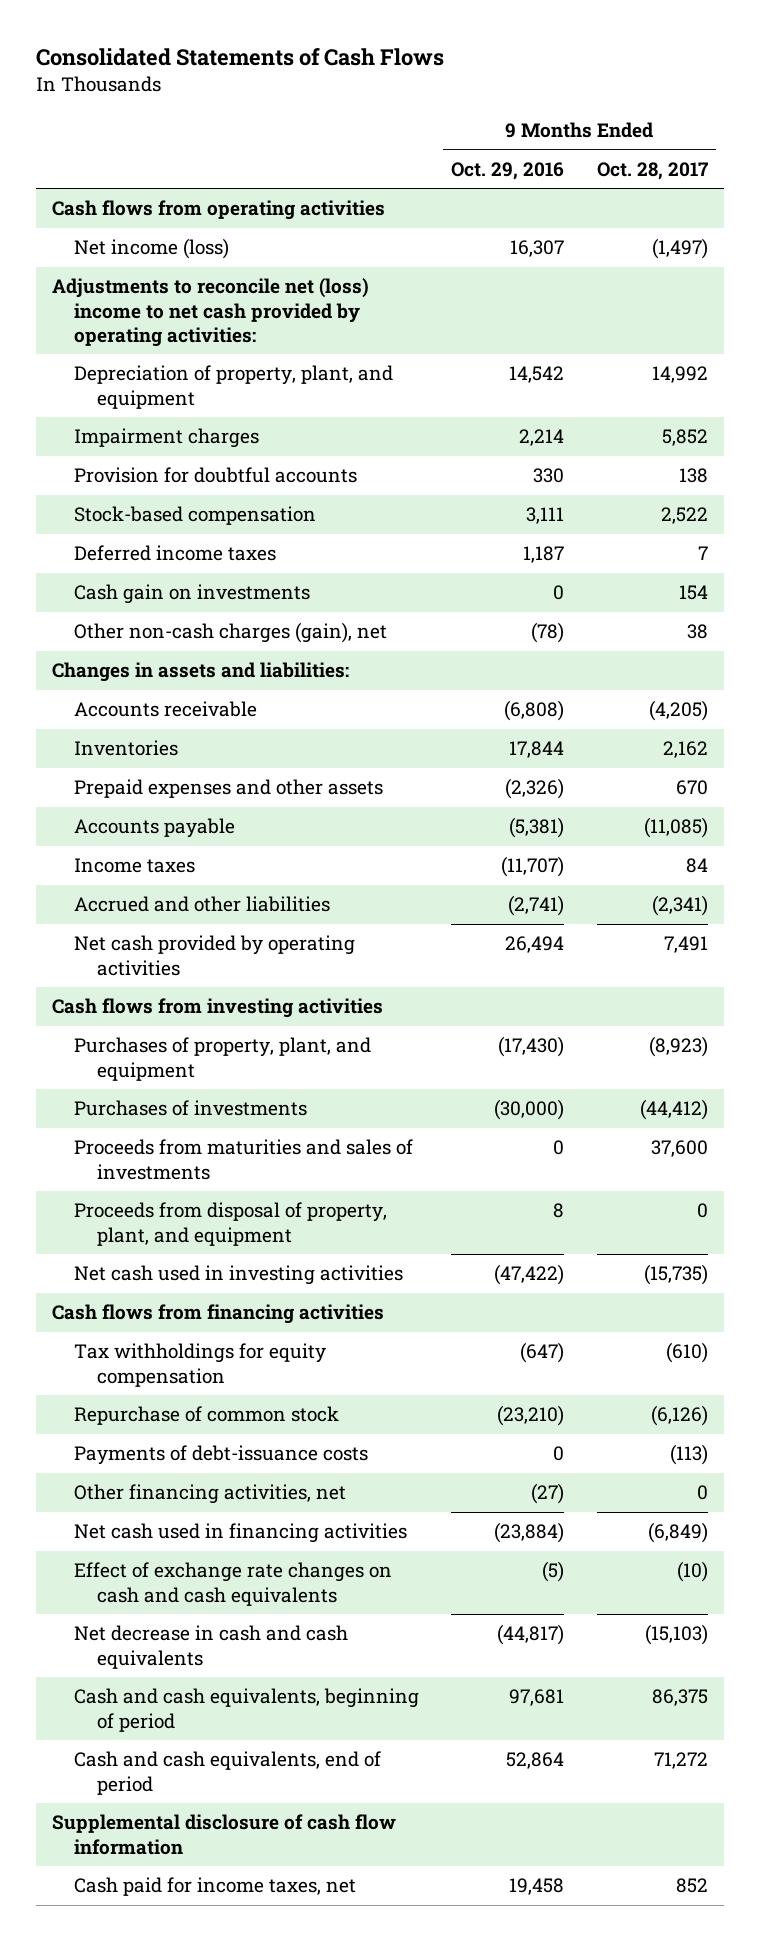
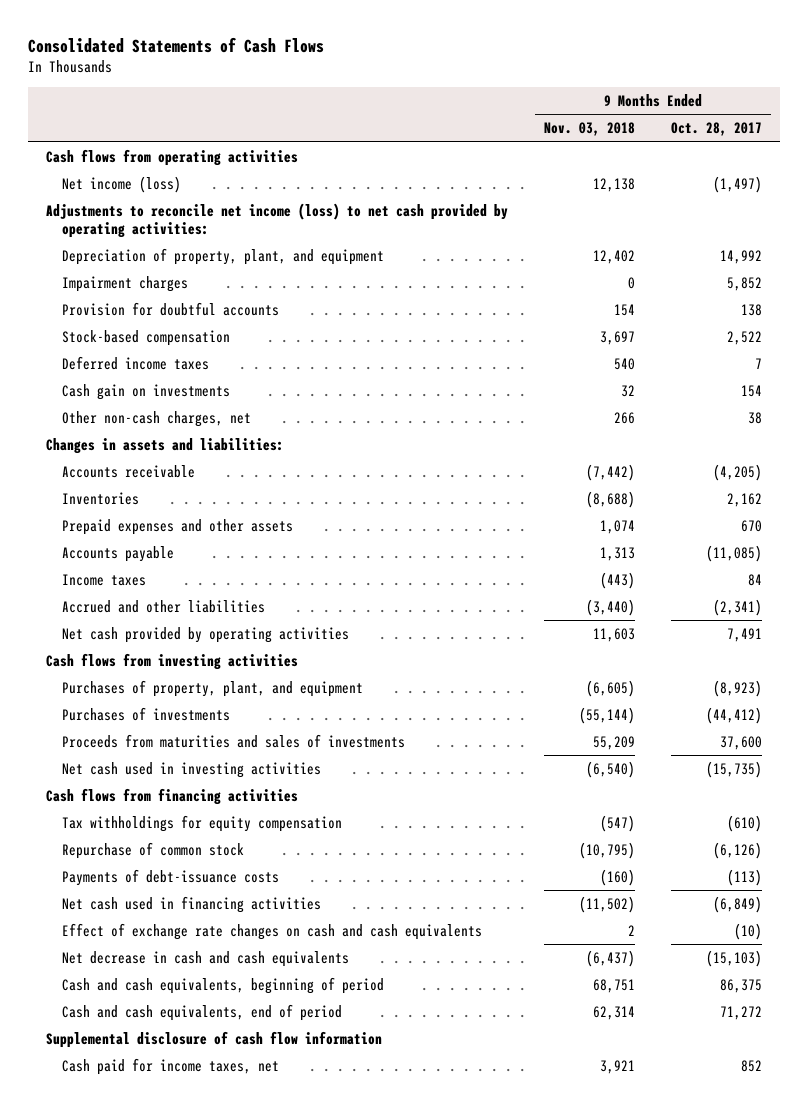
- | 9 Months Ended Oct. 29, 2016 | 9 Months Ended Oct. 28, 2017
+ | 9 Months Ended Nov. 03, 2018 | 9 Months Ended Oct. 28, 2017
- Adjustments to reconcile net (loss) income to net cash provided by operating activities:
+ Adjustments to reconcile net income (loss) to net cash provided by operating activities:
- Other non-cash charges (gain), net | (78) | 38
+ Other non-cash charges, net | 266 | 38
- Proceeds from disposal of property, plant, and equipment | 8 | 0
- Other financing activities, net | (27) | 0

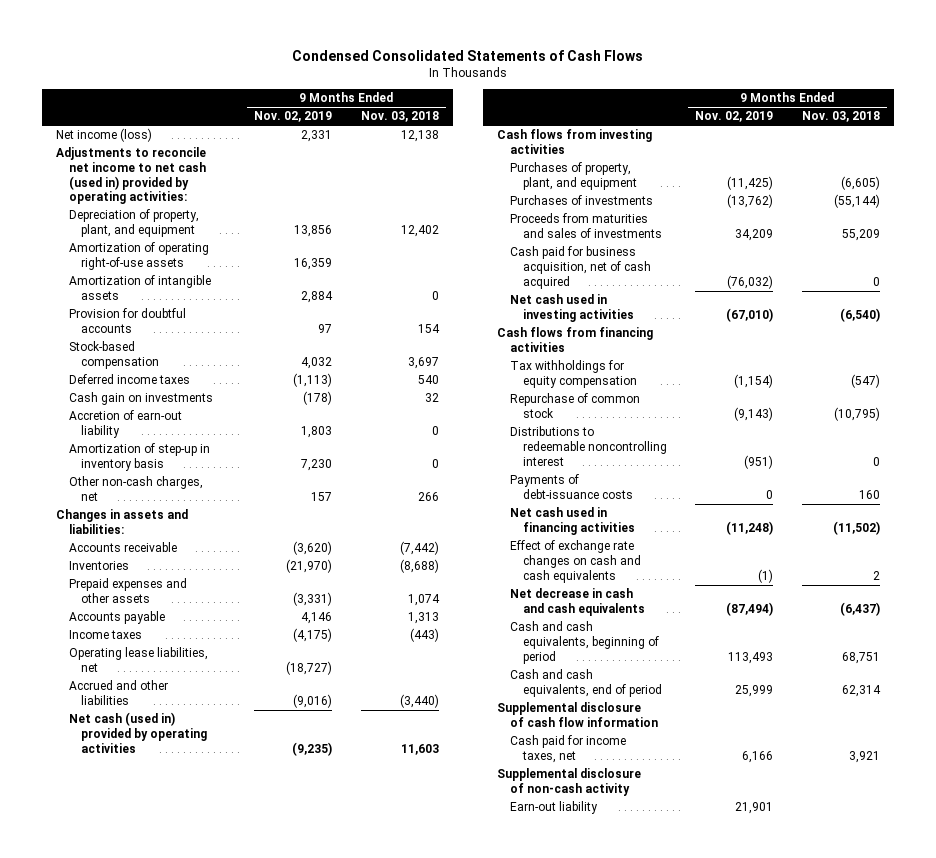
- Consolidated Statements of Cash Flows
+ Condensed Consolidated Statements of Cash Flows
- | 9 Months Ended Nov. 03, 2018 | 9 Months Ended Oct. 28, 2017
+ | 9 Months Ended Nov. 02, 2019 | 9 Months Ended Nov. 03, 2018
- Cash flows from operating activities
- Adjustments to reconcile net income (loss) to net cash provided by operating activities:
+ Adjustments to reconcile net income to net cash (used in) provided by operating activities:
- Impairment charges | 0 | 5,852
+ Amortization of operating right-of-use assets | 16,359 |
+ Amortization of intangible assets | 2,884 | 0
+ Accretion of earn-out liability | 1,803 | 0
+ Amortization of step-up in inventory basis | 7,230 | 0
+ Operating lease liabilities, net | (18,727) |
- Net cash provided by operating activities | 11,603 | 7,491
+ Net cash (used in) provided by operating activities | (9,235) | 11,603
+ Cash paid for business acquisition, net of cash acquired | (76,032) | 0
- Payments of debt-issuance costs | (160) | (113)
+ Distributions to redeemable noncontrolling interest | (951) | 0
+ Payments of debt-issuance costs | 0 | 160
+ Supplemental disclosure of non-cash activity
+ Earn-out liability | 21,901 |

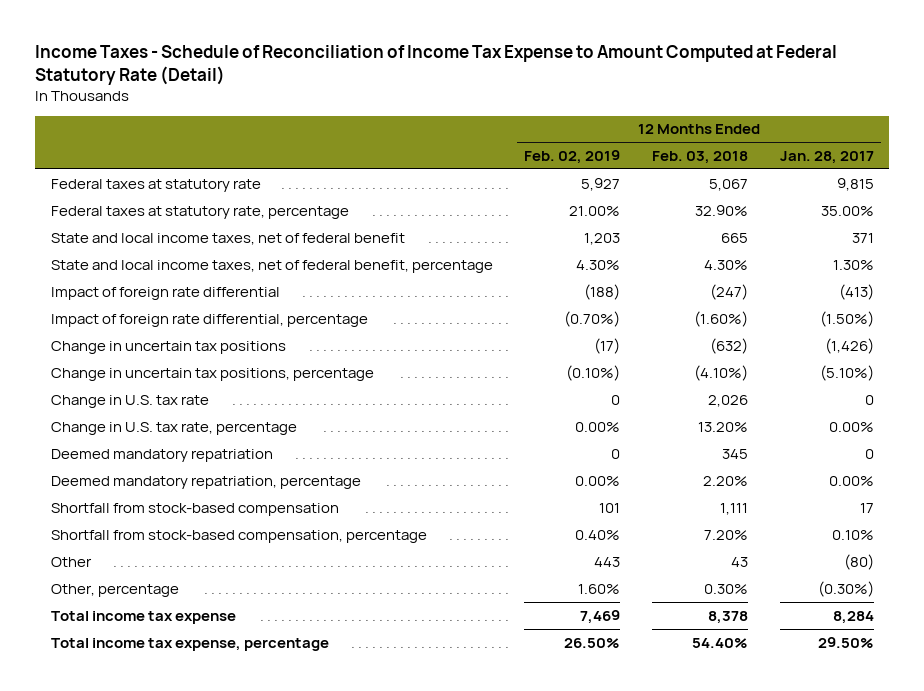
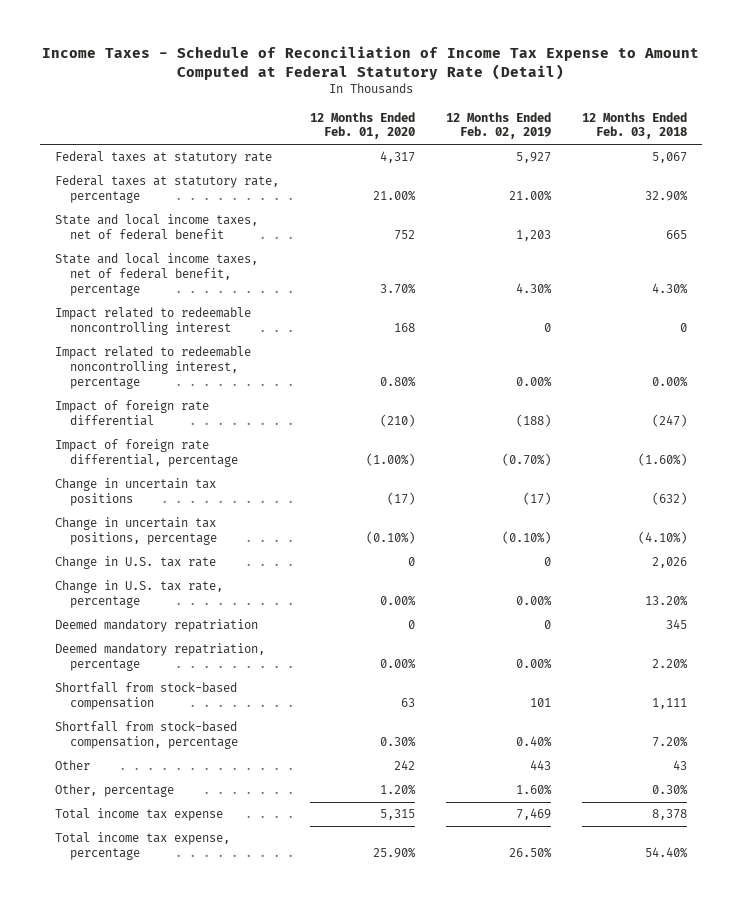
- | 12 Months Ended Feb. 02, 2019 | 12 Months Ended Feb. 03, 2018 | 12 Months Ended Jan. 28, 2017
+ | 12 Months Ended Feb. 01, 2020 | 12 Months Ended Feb. 02, 2019 | 12 Months Ended Feb. 03, 2018
+ Impact related to redeemable noncontrolling interest | 168 | 0 | 0
+ Impact related to redeemable noncontrolling interest, percentage | 0.80% | 0.00% | 0.00%

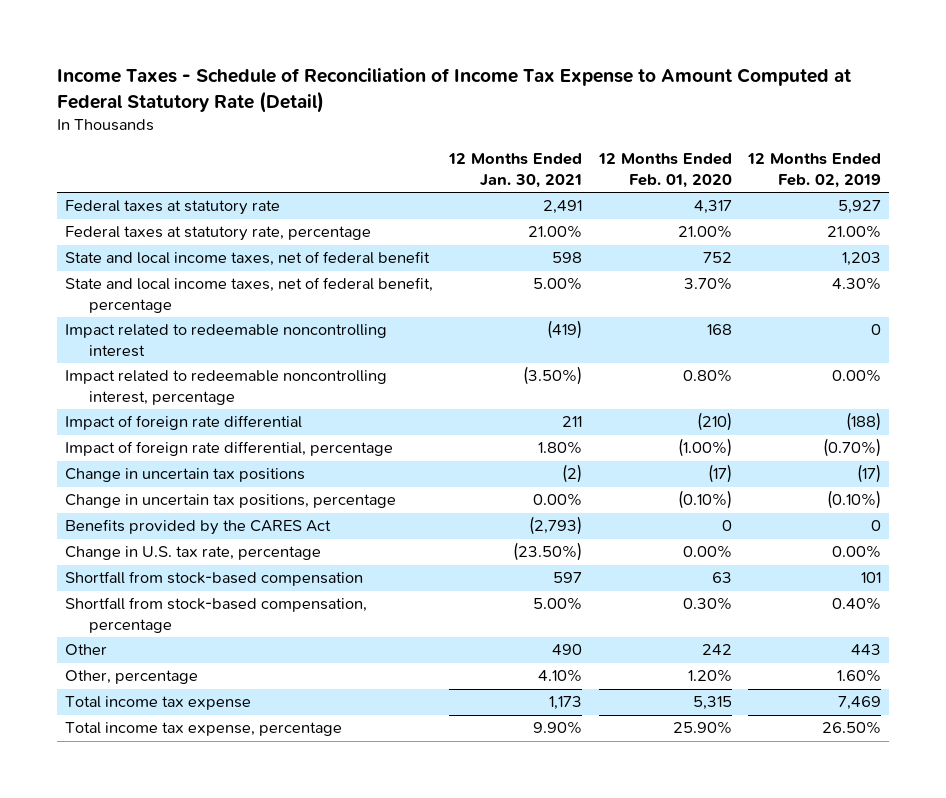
- | 12 Months Ended Feb. 01, 2020 | 12 Months Ended Feb. 02, 2019 | 12 Months Ended Feb. 03, 2018
+ | 12 Months Ended Jan. 30, 2021 | 12 Months Ended Feb. 01, 2020 | 12 Months Ended Feb. 02, 2019
- Change in U.S. tax rate | 0 | 0 | 2,026
+ Benefits provided by the CARES Act | (2,793) | 0 | 0
- Deemed mandatory repatriation | 0 | 0 | 345
- Deemed mandatory repatriation, percentage | 0.00% | 0.00% | 2.20%

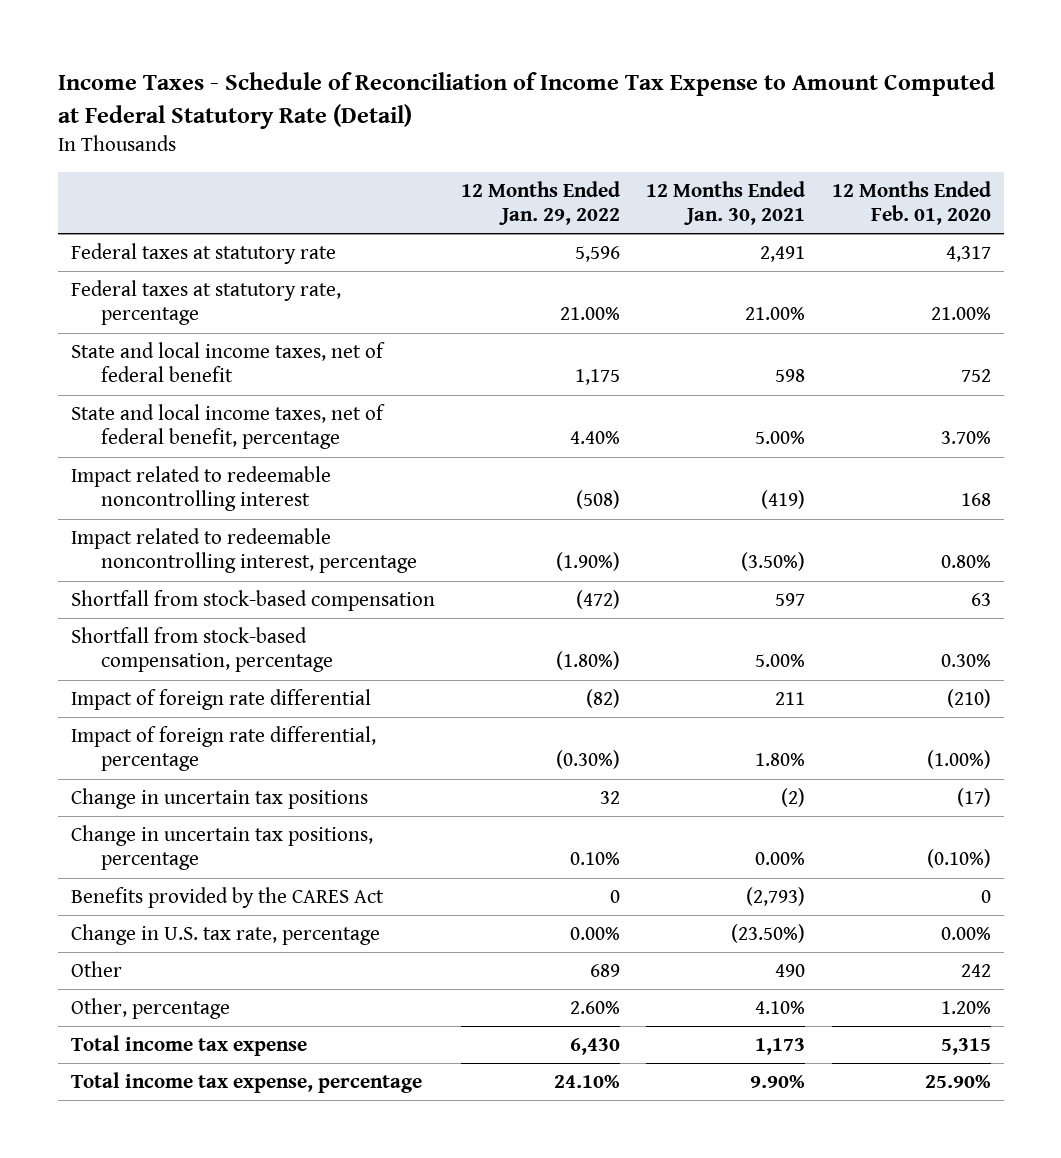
- | 12 Months Ended Jan. 30, 2021 | 12 Months Ended Feb. 01, 2020 | 12 Months Ended Feb. 02, 2019
+ | 12 Months Ended Jan. 29, 2022 | 12 Months Ended Jan. 30, 2021 | 12 Months Ended Feb. 01, 2020
moved up: Shortfall from stock-based compensation | (472) | 597 | 63
moved up: Shortfall from stock-based compensation, percentage | (1.80%) | 5.00% | 0.30%

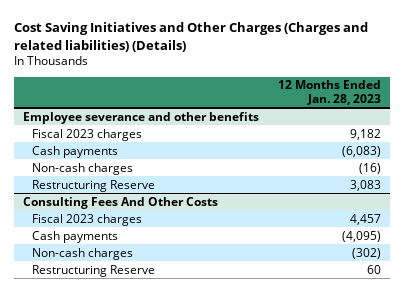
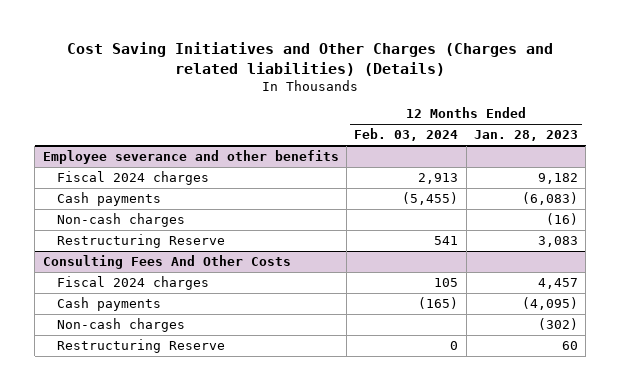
- | 12 Months Ended Jan. 28, 2023
+ | 12 Months Ended Feb. 03, 2024 | 12 Months Ended Jan. 28, 2023
@ Employee severance and other benefits
- Fiscal 2023 charges | 9,182
+ Fiscal 2024 charges | 2,913 | 9,182
@ Consulting Fees And Other Costs
- Fiscal 2023 charges | 4,457
+ Fiscal 2024 charges | 105 | 4,457

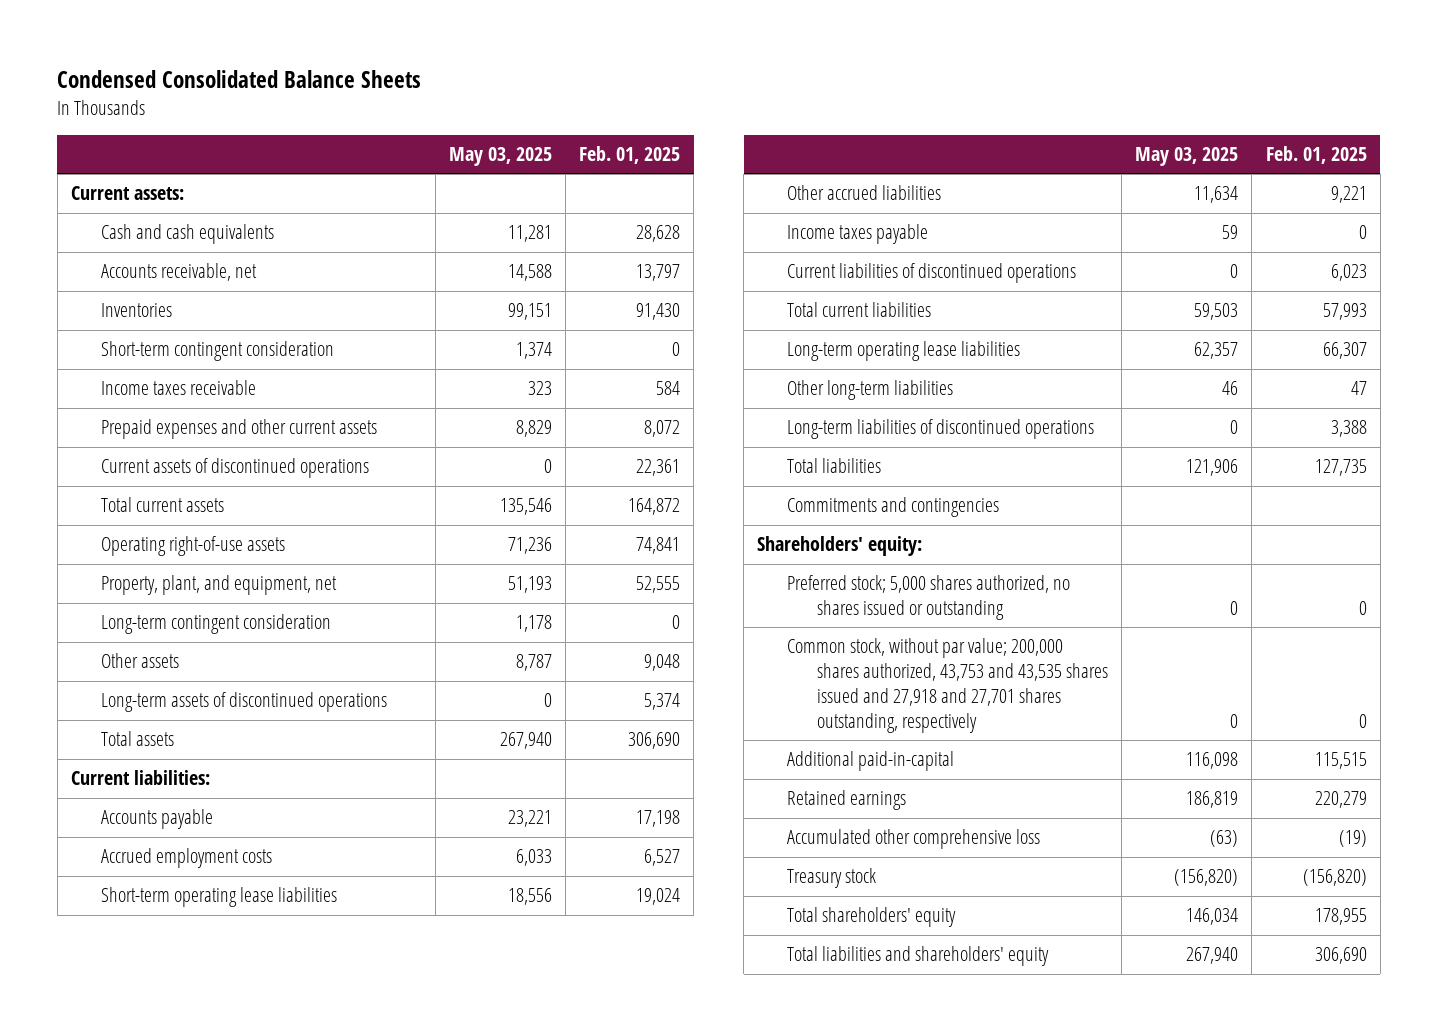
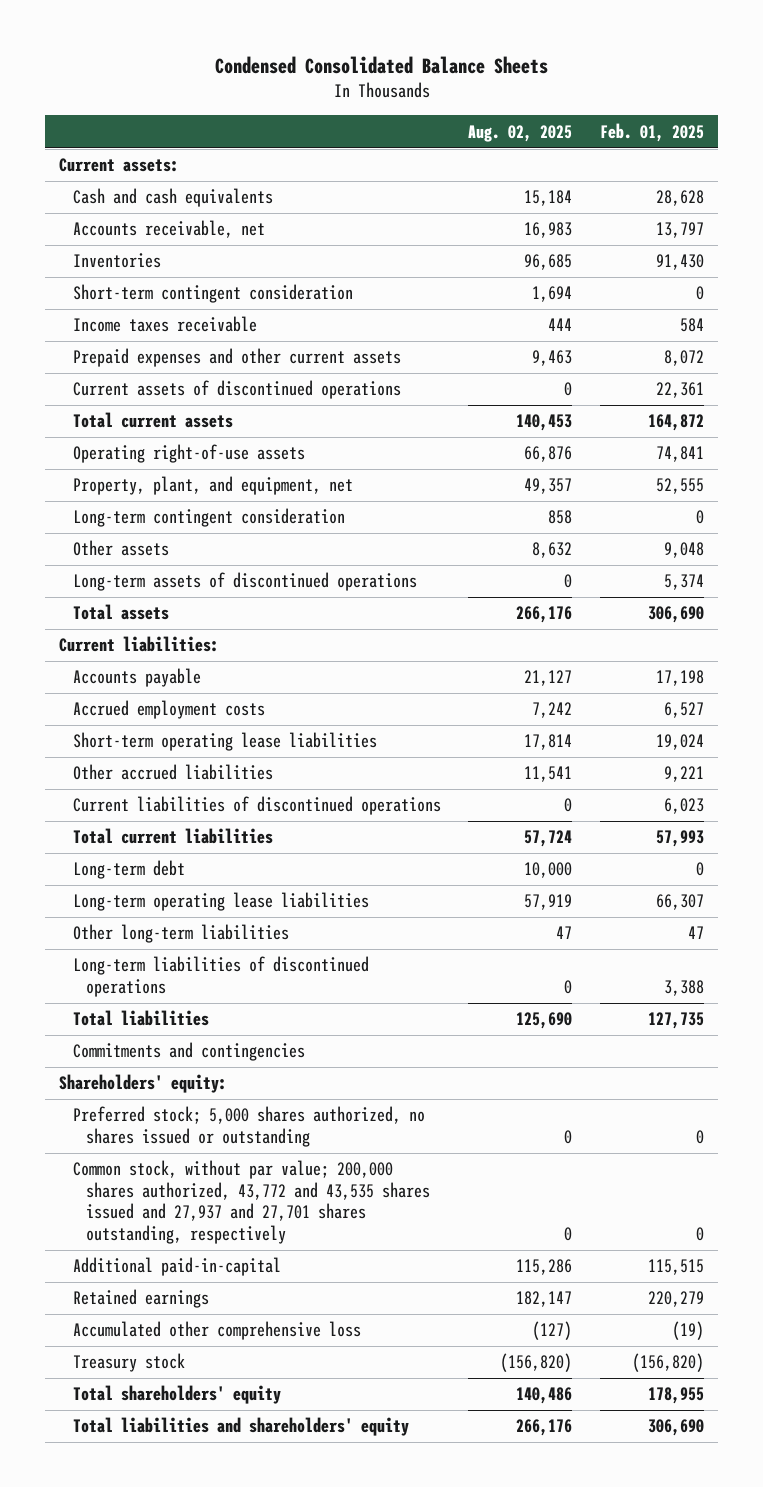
- | May 03, 2025 | Feb. 01, 2025
+ | Aug. 02, 2025 | Feb. 01, 2025
- Income taxes payable | 59 | 0
+ Long-term debt | 10,000 | 0
- Common stock, without par value; 200,000 shares authorized, 43,753 and 43,535 shares issued and 27,918 and 27,701 shares outstanding, respectively | 0 | 0
+ Common stock, without par value; 200,000 shares authorized, 43,772 and 43,535 shares issued and 27,937 and 27,701 shares outstanding, respectively | 0 | 0

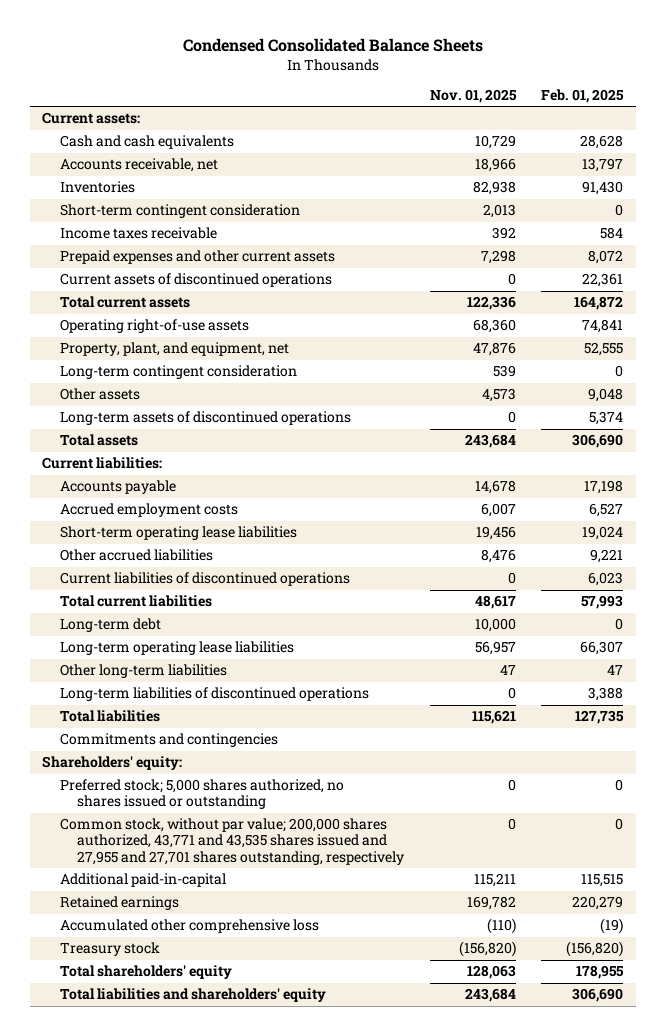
- | Aug. 02, 2025 | Feb. 01, 2025
+ | Nov. 01, 2025 | Feb. 01, 2025
- Common stock, without par value; 200,000 shares authorized, 43,772 and 43,535 shares issued and 27,937 and 27,701 shares outstanding, respectively | 0 | 0
+ Common stock, without par value; 200,000 shares authorized, 43,771 and 43,535 shares issued and 27,955 and 27,701 shares outstanding, respectively | 0 | 0

